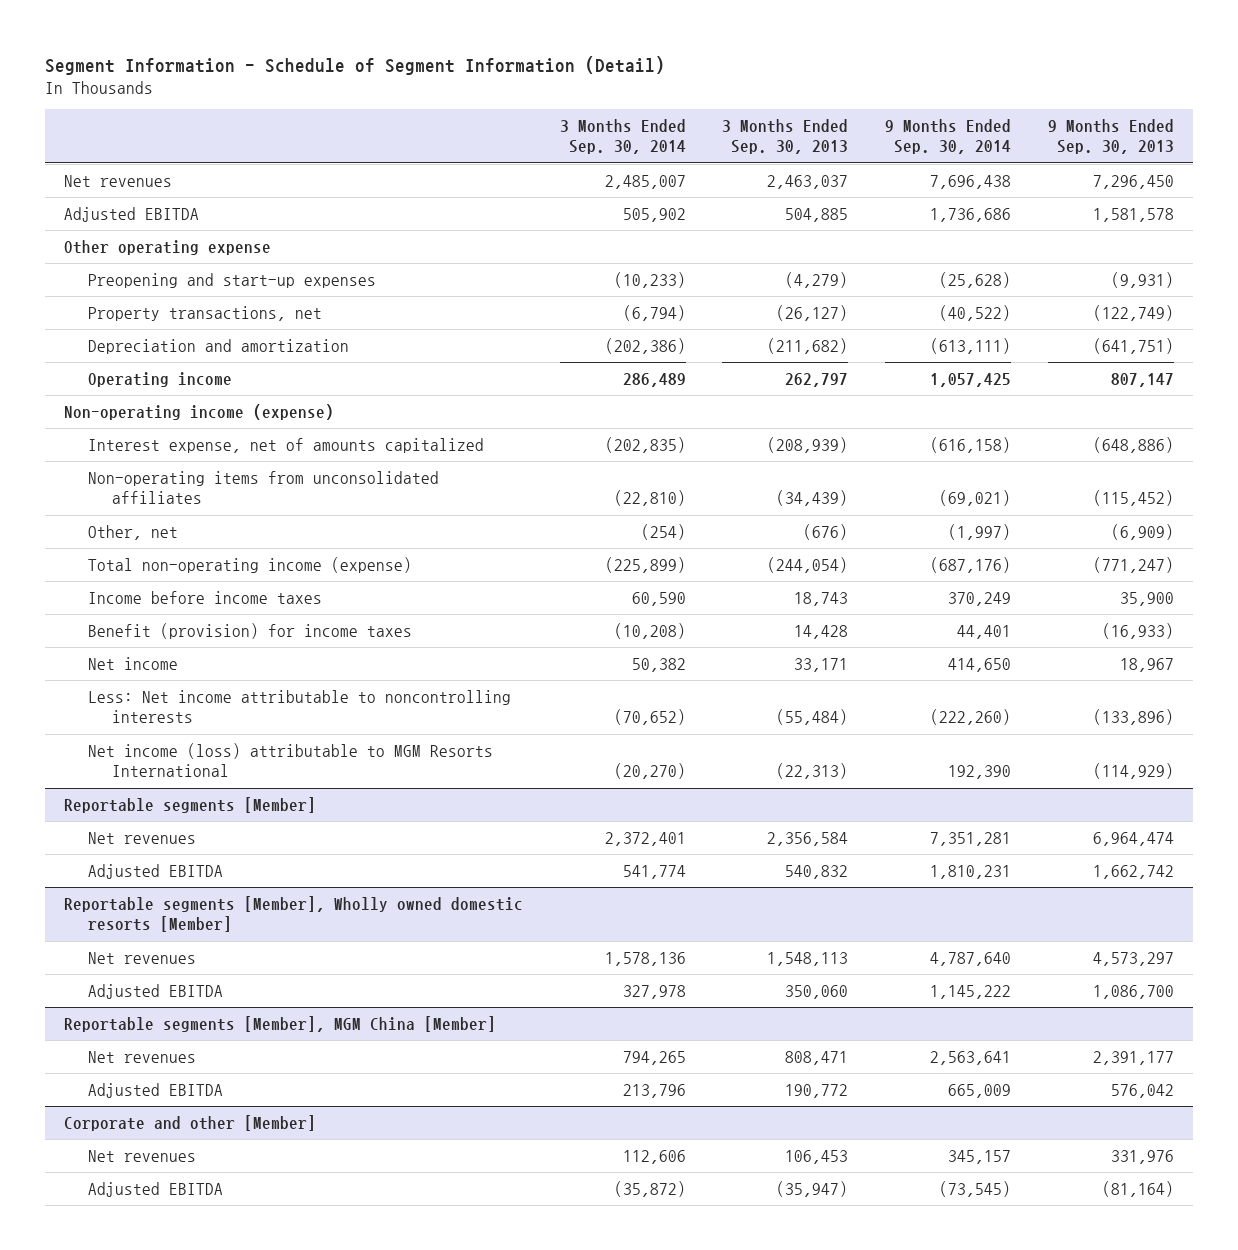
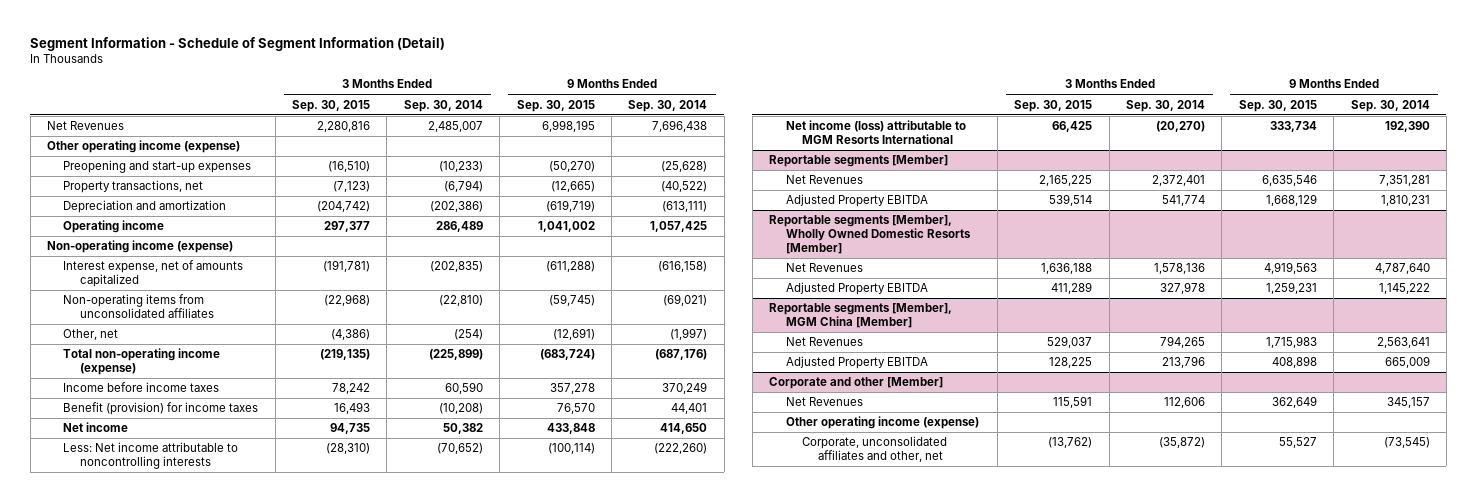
- | 3 Months Ended Sep. 30, 2014 | 3 Months Ended Sep. 30, 2013 | 9 Months Ended Sep. 30, 2014 | 9 Months Ended Sep. 30, 2013
+ | 3 Months Ended Sep. 30, 2015 | 3 Months Ended Sep. 30, 2014 | 9 Months Ended Sep. 30, 2015 | 9 Months Ended Sep. 30, 2014
- Net revenues | 2,485,007 | 2,463,037 | 7,696,438 | 7,296,450
- Adjusted EBITDA | 505,902 | 504,885 | 1,736,686 | 1,581,578
- Other operating expense
+ Net Revenues | 2,280,816 | 2,485,007 | 6,998,195 | 7,696,438
+ Other operating income (expense)
@ Reportable segments [Member]
- Net revenues | 2,372,401 | 2,356,584 | 7,351,281 | 6,964,474
- Adjusted EBITDA | 541,774 | 540,832 | 1,810,231 | 1,662,742
- Reportable segments [Member], Wholly owned domestic resorts [Member]
- Net revenues | 1,578,136 | 1,548,113 | 4,787,640 | 4,573,297
- Adjusted EBITDA | 327,978 | 350,060 | 1,145,222 | 1,086,700
@ Reportable segments [Member]
+ Net Revenues | 2,165,225 | 2,372,401 | 6,635,546 | 7,351,281
+ Adjusted Property EBITDA | 539,514 | 541,774 | 1,668,129 | 1,810,231
+ Reportable segments [Member], Wholly Owned Domestic Resorts [Member]
+ Net Revenues | 1,636,188 | 1,578,136 | 4,919,563 | 4,787,640
+ Adjusted Property EBITDA | 411,289 | 327,978 | 1,259,231 | 1,145,222
@ Reportable segments [Member], MGM China [Member]
- Net revenues | 794,265 | 808,471 | 2,563,641 | 2,391,177
- Adjusted EBITDA | 213,796 | 190,772 | 665,009 | 576,042
+ Net Revenues | 529,037 | 794,265 | 1,715,983 | 2,563,641
+ Adjusted Property EBITDA | 128,225 | 213,796 | 408,898 | 665,009
@ Corporate and other [Member]
- Net revenues | 112,606 | 106,453 | 345,157 | 331,976
- Adjusted EBITDA | (35,872) | (35,947) | (73,545) | (81,164)
+ Net Revenues | 115,591 | 112,606 | 362,649 | 345,157
+ Other operating income (expense)
+ Corporate, unconsolidated affiliates and other, net | (13,762) | (35,872) | 55,527 | (73,545)

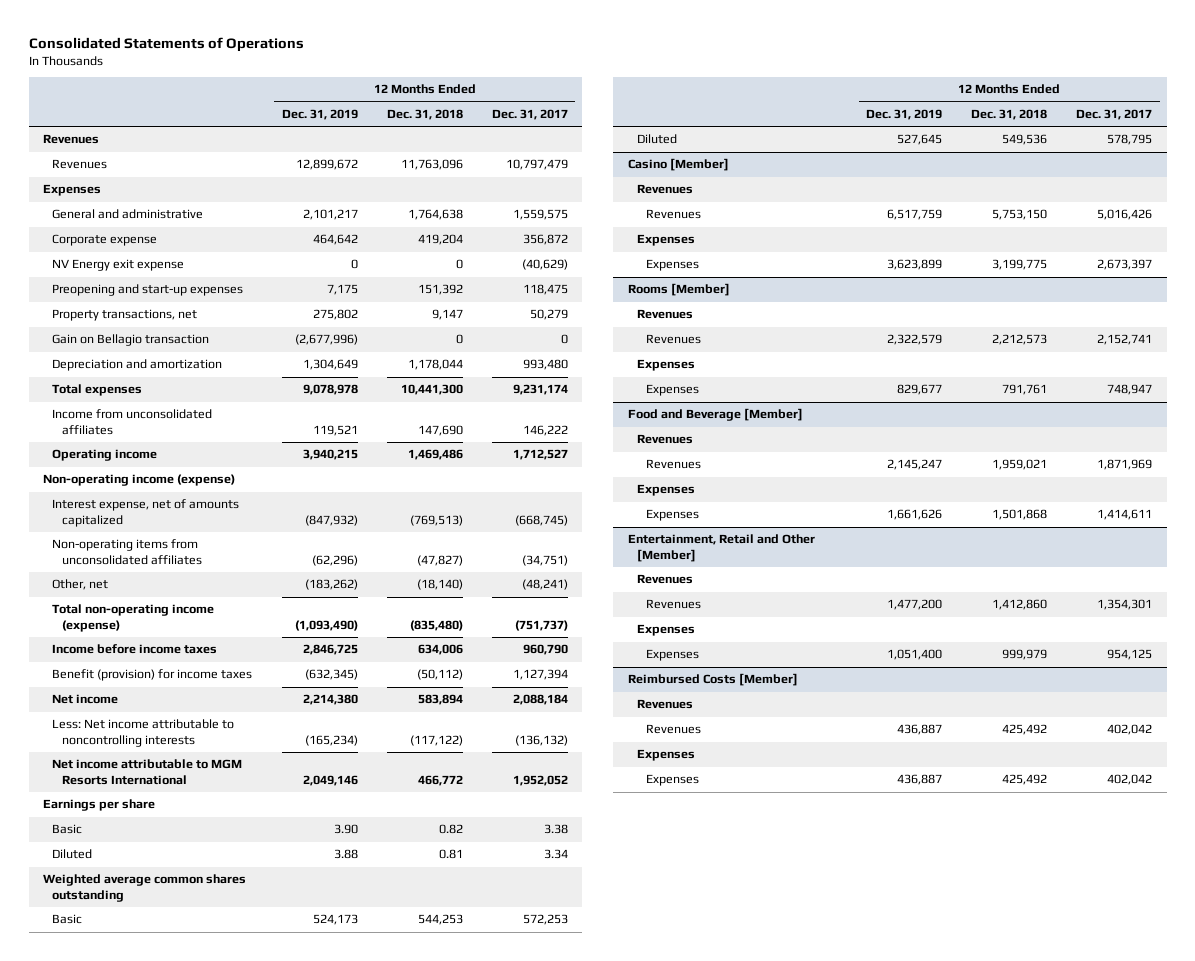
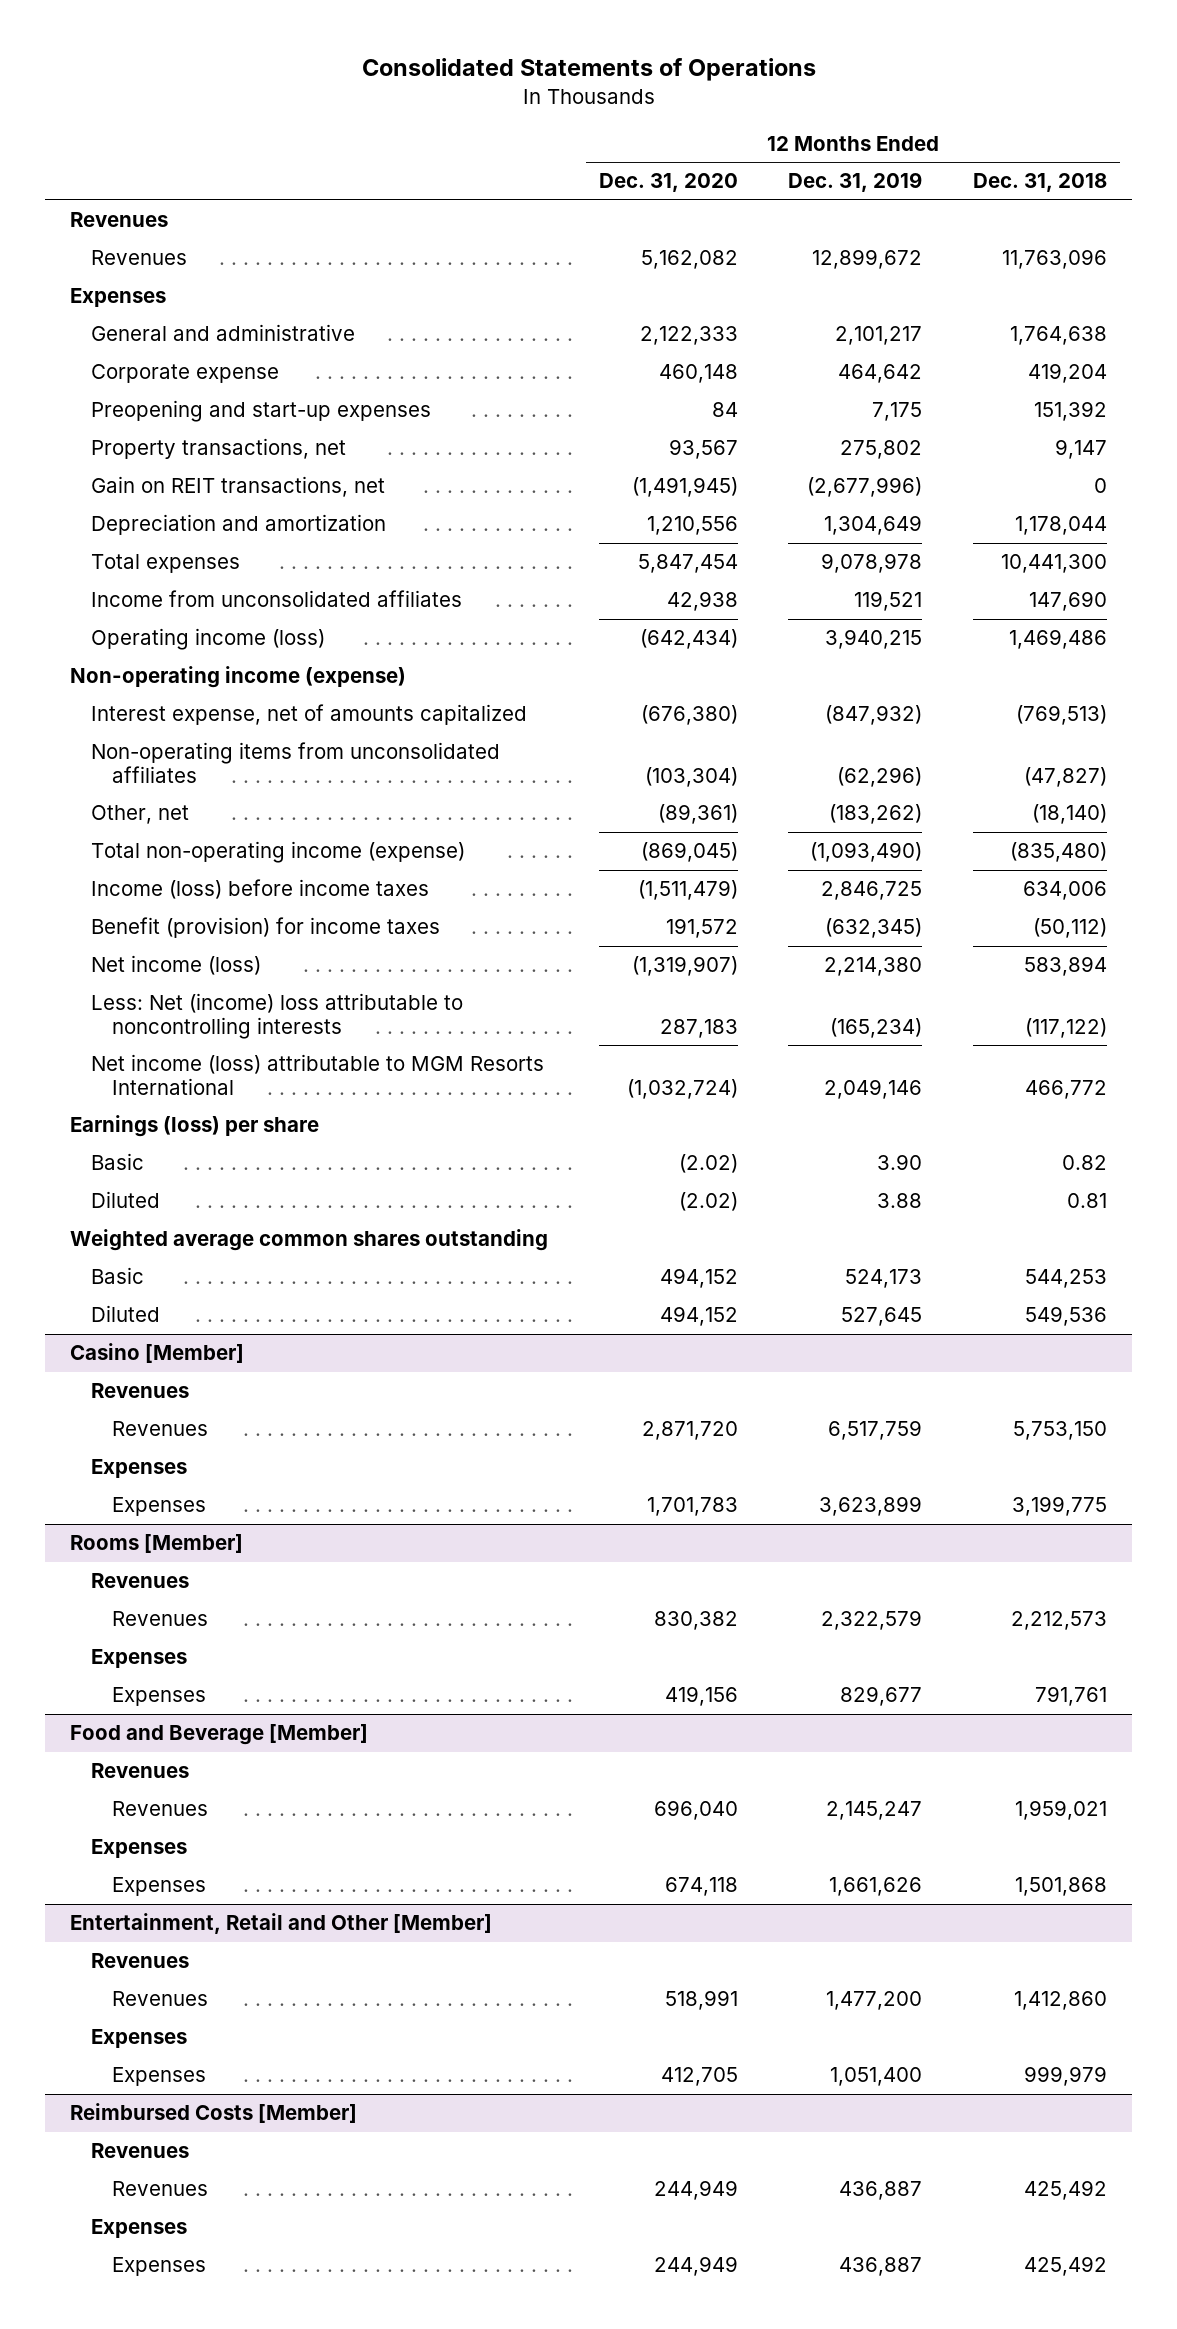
- | 12 Months Ended Dec. 31, 2019 | 12 Months Ended Dec. 31, 2018 | 12 Months Ended Dec. 31, 2017
+ | 12 Months Ended Dec. 31, 2020 | 12 Months Ended Dec. 31, 2019 | 12 Months Ended Dec. 31, 2018
- NV Energy exit expense | 0 | 0 | (40,629)
- Gain on Bellagio transaction | (2,677,996) | 0 | 0
+ Gain on REIT transactions, net | (1,491,945) | (2,677,996) | 0
- Operating income | 3,940,215 | 1,469,486 | 1,712,527
+ Operating income (loss) | (642,434) | 3,940,215 | 1,469,486
- Income before income taxes | 2,846,725 | 634,006 | 960,790
+ Income (loss) before income taxes | (1,511,479) | 2,846,725 | 634,006
- Net income | 2,214,380 | 583,894 | 2,088,184
- Less: Net income attributable to noncontrolling interests | (165,234) | (117,122) | (136,132)
- Net income attributable to MGM Resorts International | 2,049,146 | 466,772 | 1,952,052
- Earnings per share
+ Net income (loss) | (1,319,907) | 2,214,380 | 583,894
+ Less: Net (income) loss attributable to noncontrolling interests | 287,183 | (165,234) | (117,122)
+ Net income (loss) attributable to MGM Resorts International | (1,032,724) | 2,049,146 | 466,772
+ Earnings (loss) per share

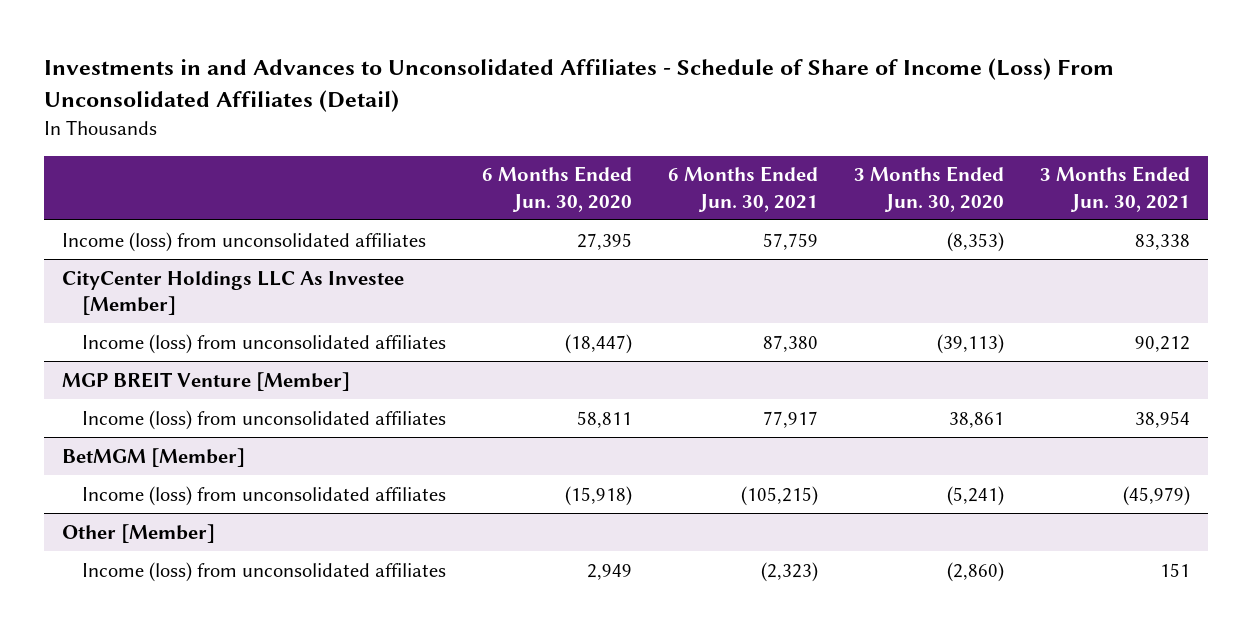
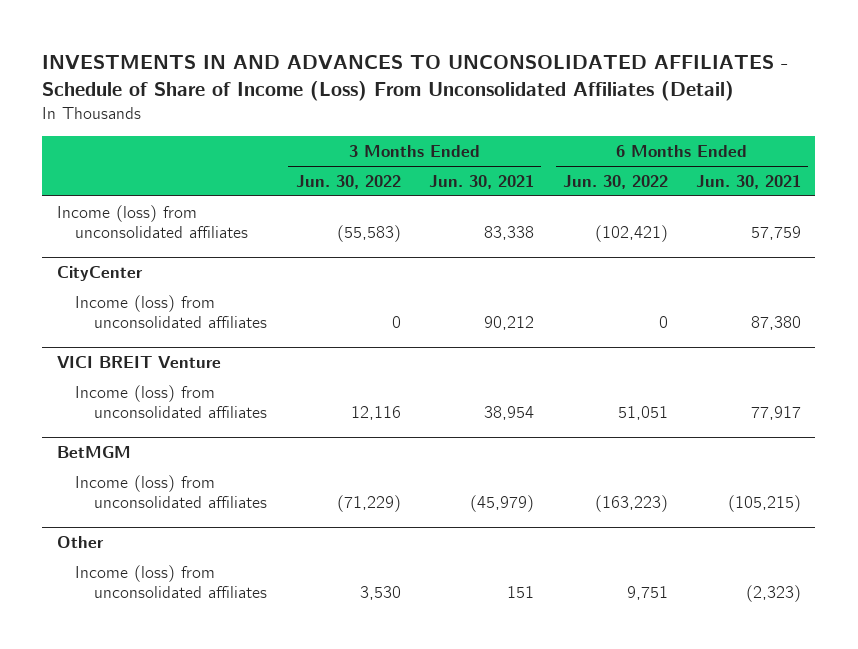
- Investments in and Advances to Unconsolidated Affiliates - Schedule of Share of Income (Loss) From Unconsolidated Affiliates (Detail)
+ INVESTMENTS IN AND ADVANCES TO UNCONSOLIDATED AFFILIATES - Schedule of Share of Income (Loss) From Unconsolidated Affiliates (Detail)
- | 6 Months Ended Jun. 30, 2020 | 6 Months Ended Jun. 30, 2021 | 3 Months Ended Jun. 30, 2020 | 3 Months Ended Jun. 30, 2021
+ | 3 Months Ended Jun. 30, 2022 | 3 Months Ended Jun. 30, 2021 | 6 Months Ended Jun. 30, 2022 | 6 Months Ended Jun. 30, 2021
- CityCenter Holdings LLC As Investee [Member]
+ CityCenter
- MGP BREIT Venture [Member]
+ VICI BREIT Venture
- BetMGM [Member]
+ BetMGM
- Other [Member]
+ Other

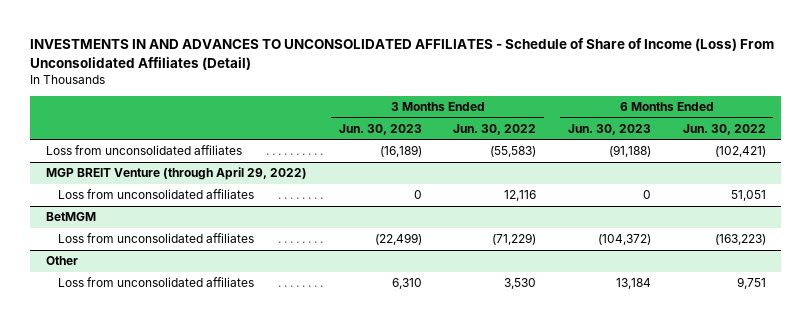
- | 3 Months Ended Jun. 30, 2022 | 3 Months Ended Jun. 30, 2021 | 6 Months Ended Jun. 30, 2022 | 6 Months Ended Jun. 30, 2021
+ | 3 Months Ended Jun. 30, 2023 | 3 Months Ended Jun. 30, 2022 | 6 Months Ended Jun. 30, 2023 | 6 Months Ended Jun. 30, 2022
- Income (loss) from unconsolidated affiliates | (55,583) | 83,338 | (102,421) | 57,759
- CityCenter
- Income (loss) from unconsolidated affiliates | 0 | 90,212 | 0 | 87,380
- VICI BREIT Venture
- Income (loss) from unconsolidated affiliates | 12,116 | 38,954 | 51,051 | 77,917
+ Loss from unconsolidated affiliates | (16,189) | (55,583) | (91,188) | (102,421)
+ MGP BREIT Venture (through April 29, 2022)
+ Loss from unconsolidated affiliates | 0 | 12,116 | 0 | 51,051
@ BetMGM
- Income (loss) from unconsolidated affiliates | (71,229) | (45,979) | (163,223) | (105,215)
+ Loss from unconsolidated affiliates | (22,499) | (71,229) | (104,372) | (163,223)
@ Other
- Income (loss) from unconsolidated affiliates | 3,530 | 151 | 9,751 | (2,323)
+ Loss from unconsolidated affiliates | 6,310 | 3,530 | 13,184 | 9,751

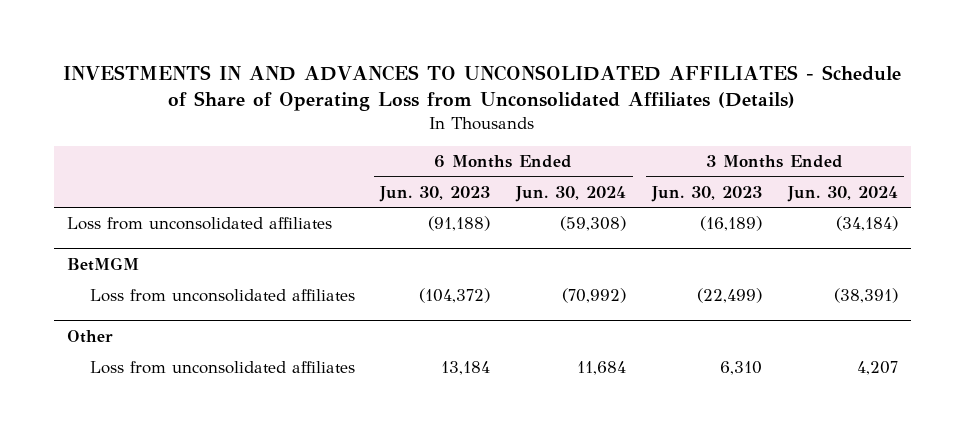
- INVESTMENTS IN AND ADVANCES TO UNCONSOLIDATED AFFILIATES - Schedule of Share of Income (Loss) From Unconsolidated Affiliates (Detail)
+ INVESTMENTS IN AND ADVANCES TO UNCONSOLIDATED AFFILIATES - Schedule of Share of Operating Loss from Unconsolidated Affiliates (Details)
- | 3 Months Ended Jun. 30, 2023 | 3 Months Ended Jun. 30, 2022 | 6 Months Ended Jun. 30, 2023 | 6 Months Ended Jun. 30, 2022
+ | 6 Months Ended Jun. 30, 2023 | 6 Months Ended Jun. 30, 2024 | 3 Months Ended Jun. 30, 2023 | 3 Months Ended Jun. 30, 2024
- MGP BREIT Venture (through April 29, 2022)
- Loss from unconsolidated affiliates | 0 | 12,116 | 0 | 51,051

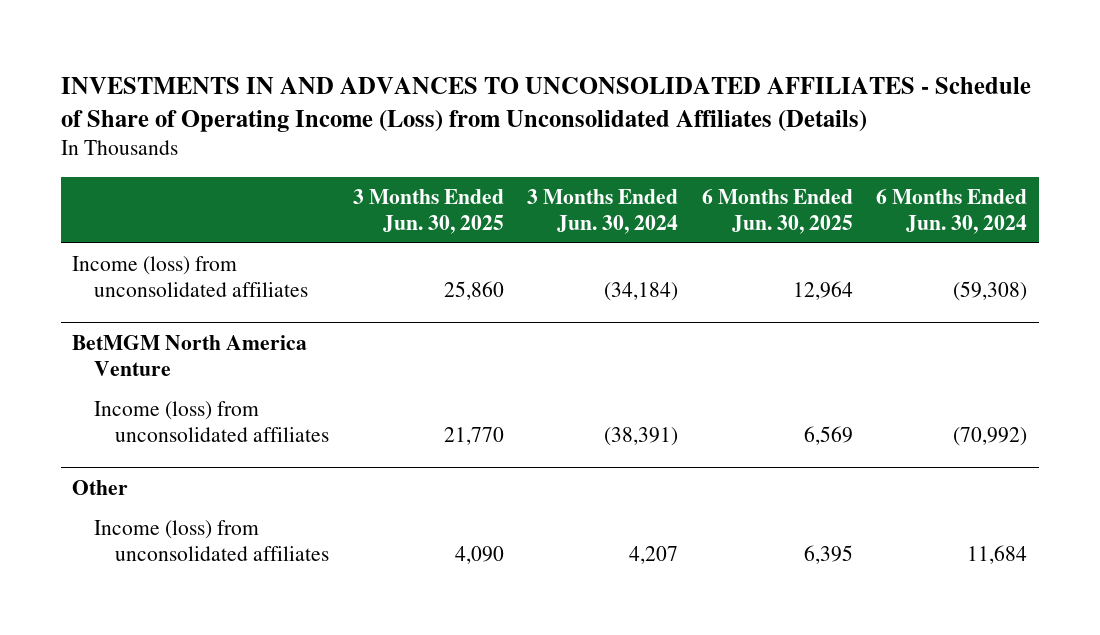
- INVESTMENTS IN AND ADVANCES TO UNCONSOLIDATED AFFILIATES - Schedule of Share of Operating Loss from Unconsolidated Affiliates (Details)
+ INVESTMENTS IN AND ADVANCES TO UNCONSOLIDATED AFFILIATES - Schedule of Share of Operating Income (Loss) from Unconsolidated Affiliates (Details)
- | 6 Months Ended Jun. 30, 2023 | 6 Months Ended Jun. 30, 2024 | 3 Months Ended Jun. 30, 2023 | 3 Months Ended Jun. 30, 2024
+ | 3 Months Ended Jun. 30, 2025 | 3 Months Ended Jun. 30, 2024 | 6 Months Ended Jun. 30, 2025 | 6 Months Ended Jun. 30, 2024
- Loss from unconsolidated affiliates | (91,188) | (59,308) | (16,189) | (34,184)
- BetMGM
- Loss from unconsolidated affiliates | (104,372) | (70,992) | (22,499) | (38,391)
+ Income (loss) from unconsolidated affiliates | 25,860 | (34,184) | 12,964 | (59,308)
+ BetMGM North America Venture
+ Income (loss) from unconsolidated affiliates | 21,770 | (38,391) | 6,569 | (70,992)
@ Other
- Loss from unconsolidated affiliates | 13,184 | 11,684 | 6,310 | 4,207
+ Income (loss) from unconsolidated affiliates | 4,090 | 4,207 | 6,395 | 11,684

